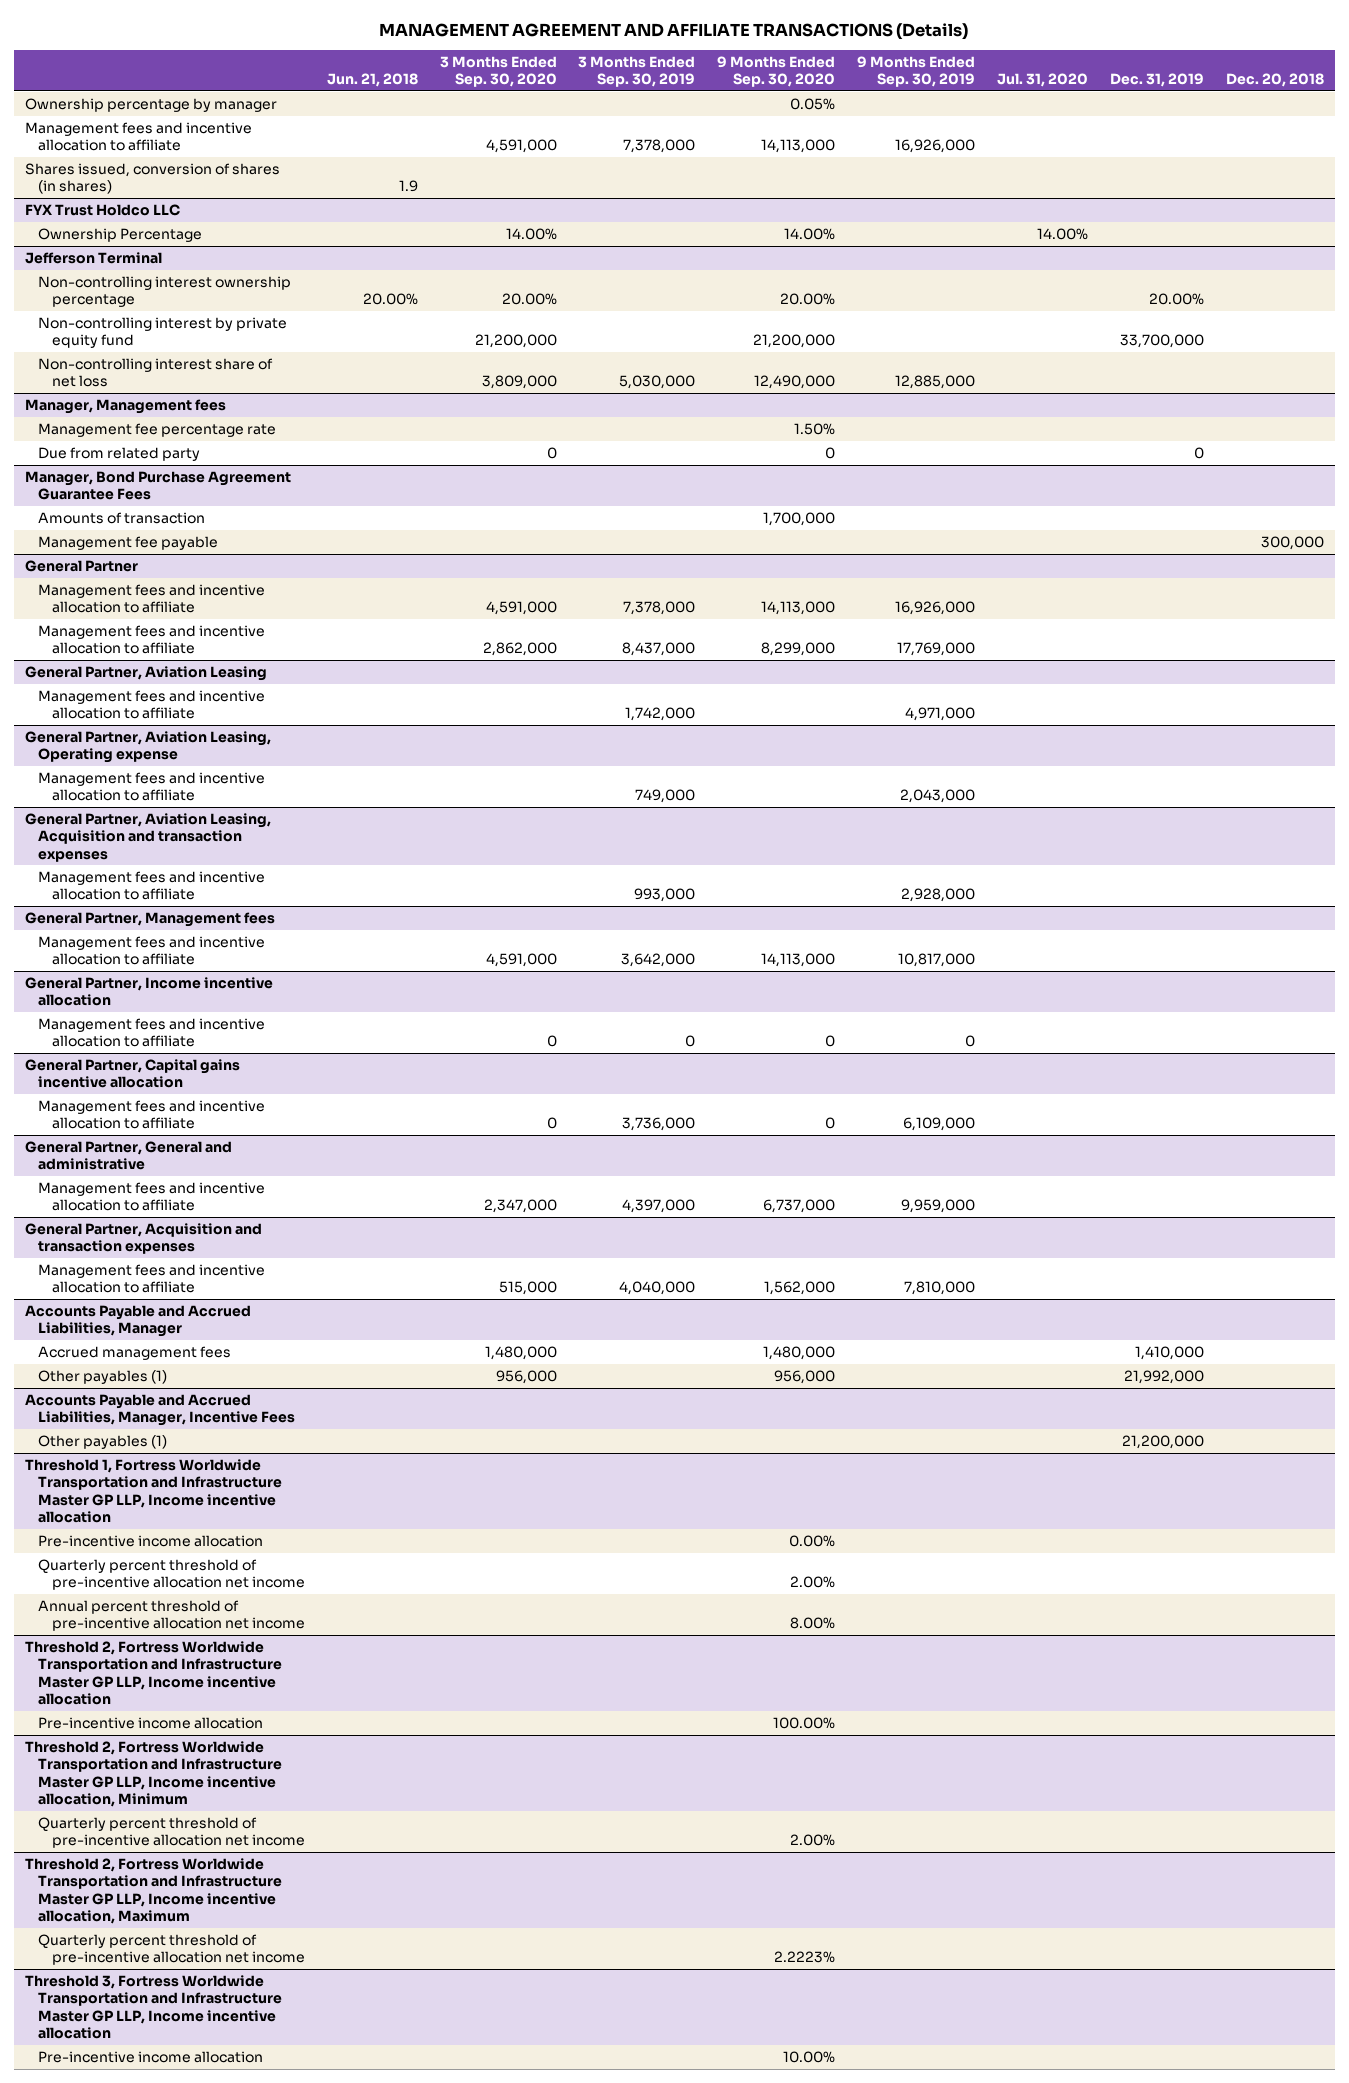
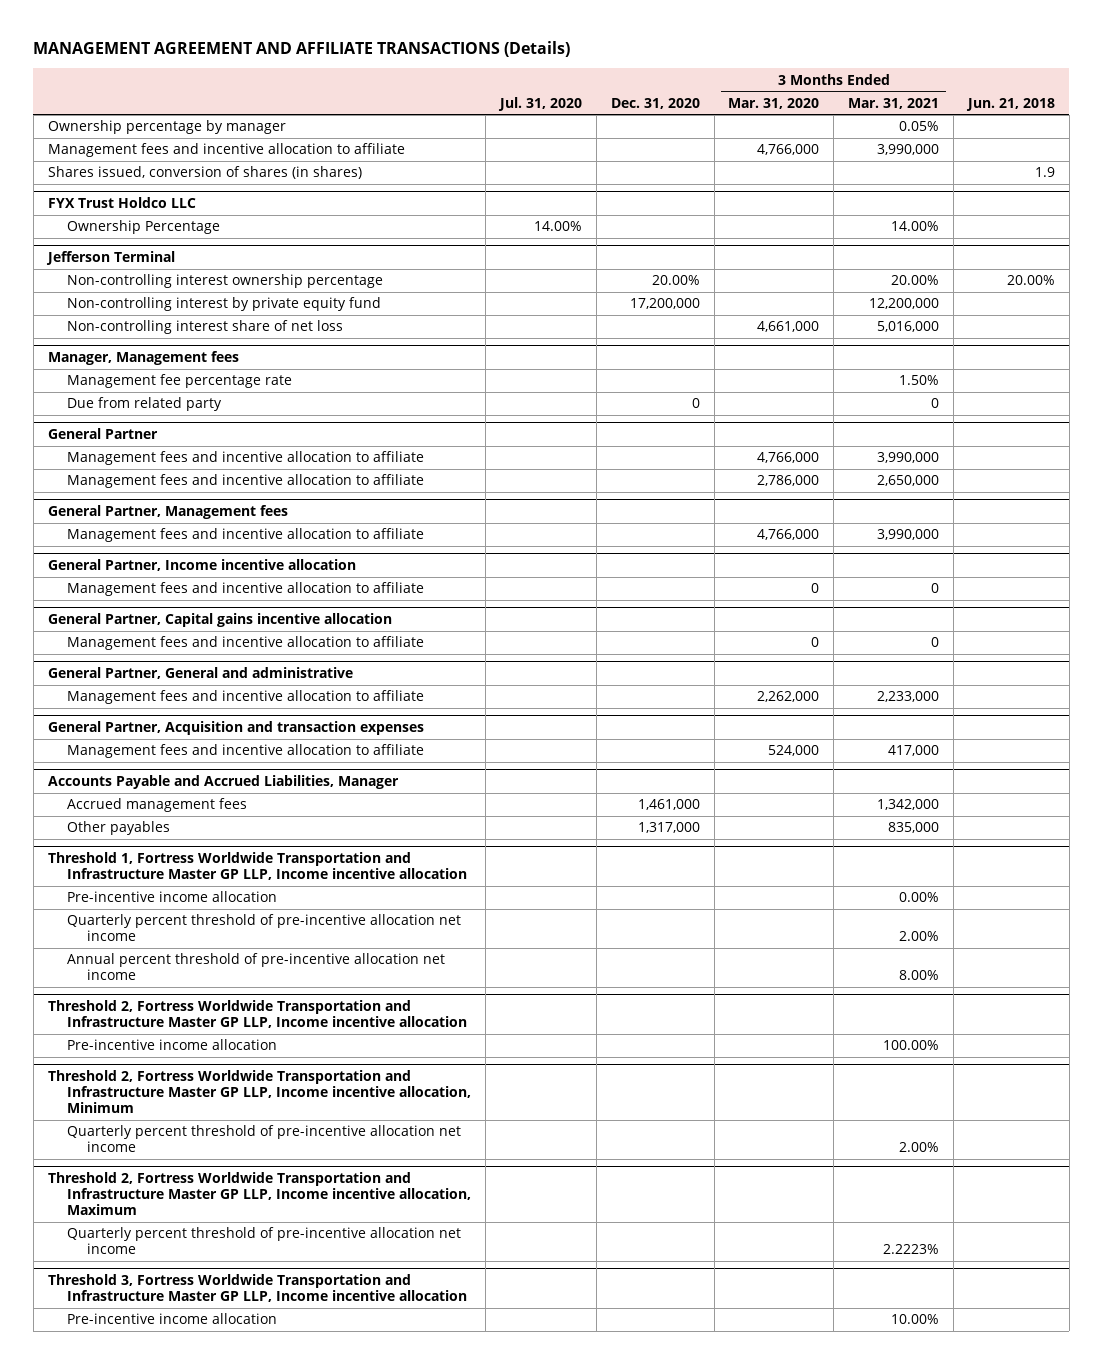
- | Jun. 21, 2018 | 3 Months Ended Sep. 30, 2020 | 3 Months Ended Sep. 30, 2019 | 9 Months Ended Sep. 30, 2020 | 9 Months Ended Sep. 30, 2019 | Jul. 31, 2020 | Dec. 31, 2019 | Dec. 20, 2018
+ | Jul. 31, 2020 | Dec. 31, 2020 | 3 Months Ended Mar. 31, 2020 | 3 Months Ended Mar. 31, 2021 | Jun. 21, 2018
- Manager, Bond Purchase Agreement Guarantee Fees
- Amounts of transaction | | | | 1,700,000 | | | |
- Management fee payable | | | | | | | | 300,000
- General Partner, Aviation Leasing
- Management fees and incentive allocation to affiliate | | | 1,742,000 | | 4,971,000 | | |
- General Partner, Aviation Leasing, Operating expense
- Management fees and incentive allocation to affiliate | | | 749,000 | | 2,043,000 | | |
- General Partner, Aviation Leasing, Acquisition and transaction expenses
- Management fees and incentive allocation to affiliate | | | 993,000 | | 2,928,000 | | |
@ Accounts Payable and Accrued Liabilities, Manager
- Other payables (1) | | 956,000 | | 956,000 | | | 21,992,000 |
- Accounts Payable and Accrued Liabilities, Manager, Incentive Fees
- Other payables (1) | | | | | | | 21,200,000 |
@ Accounts Payable and Accrued Liabilities, Manager
+ Other payables | | 1,317,000 | | 835,000 |

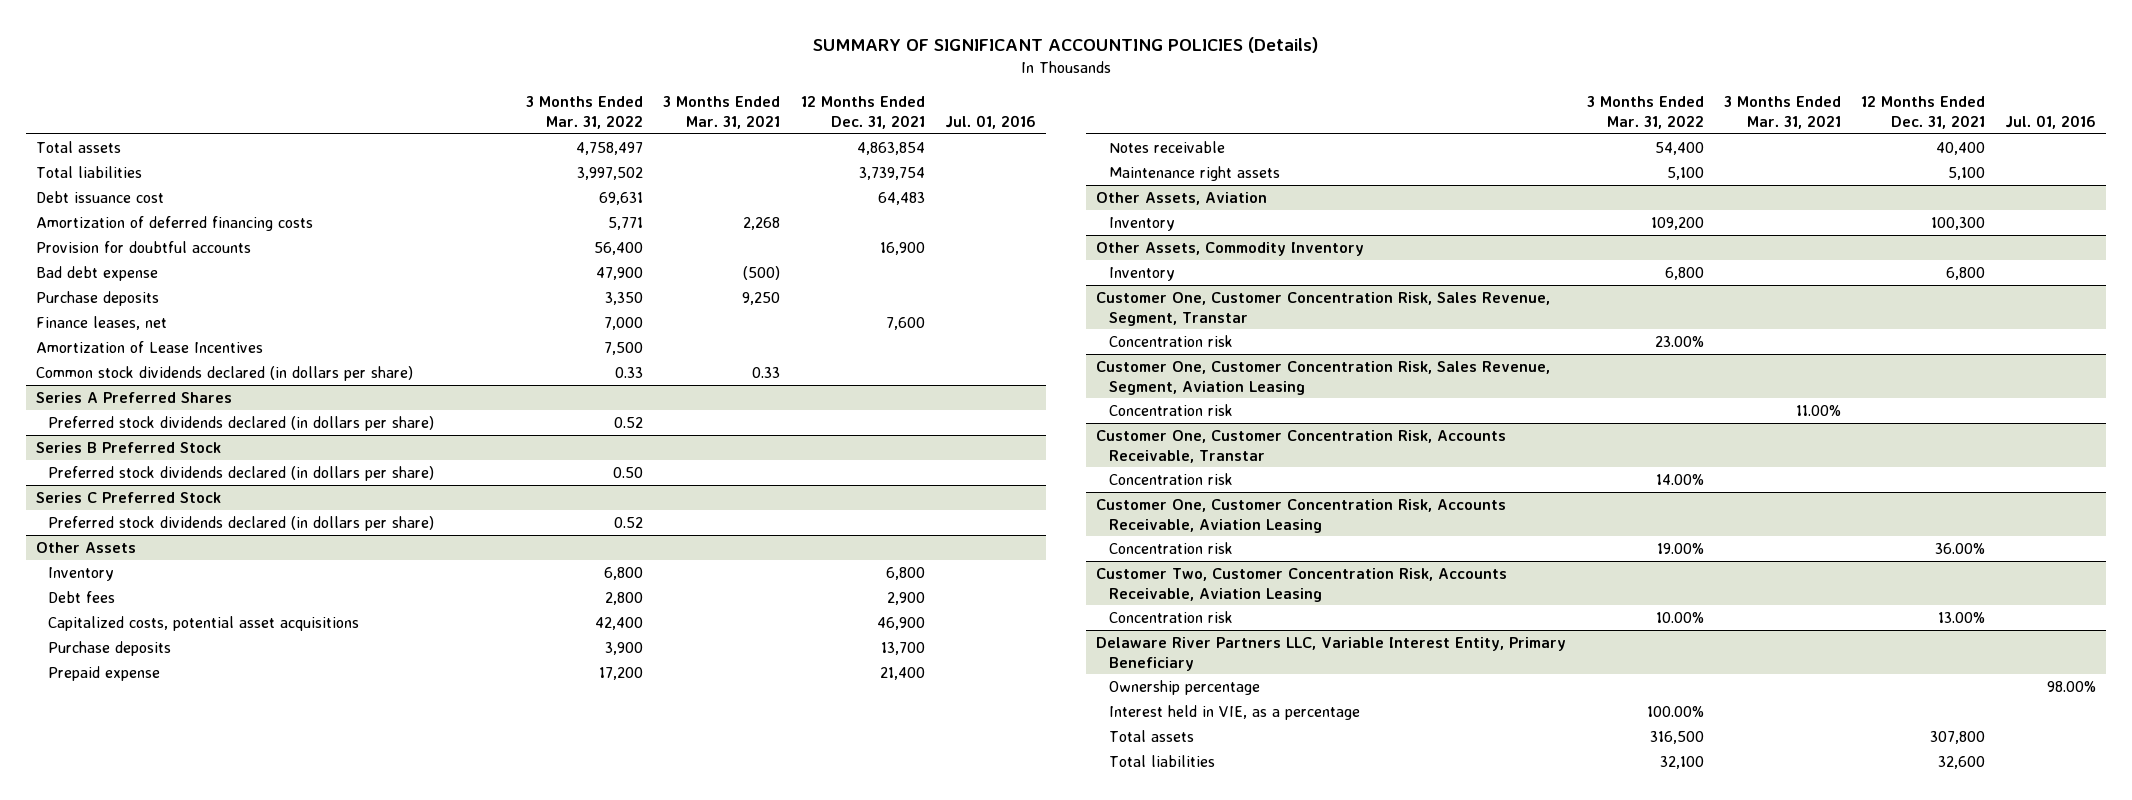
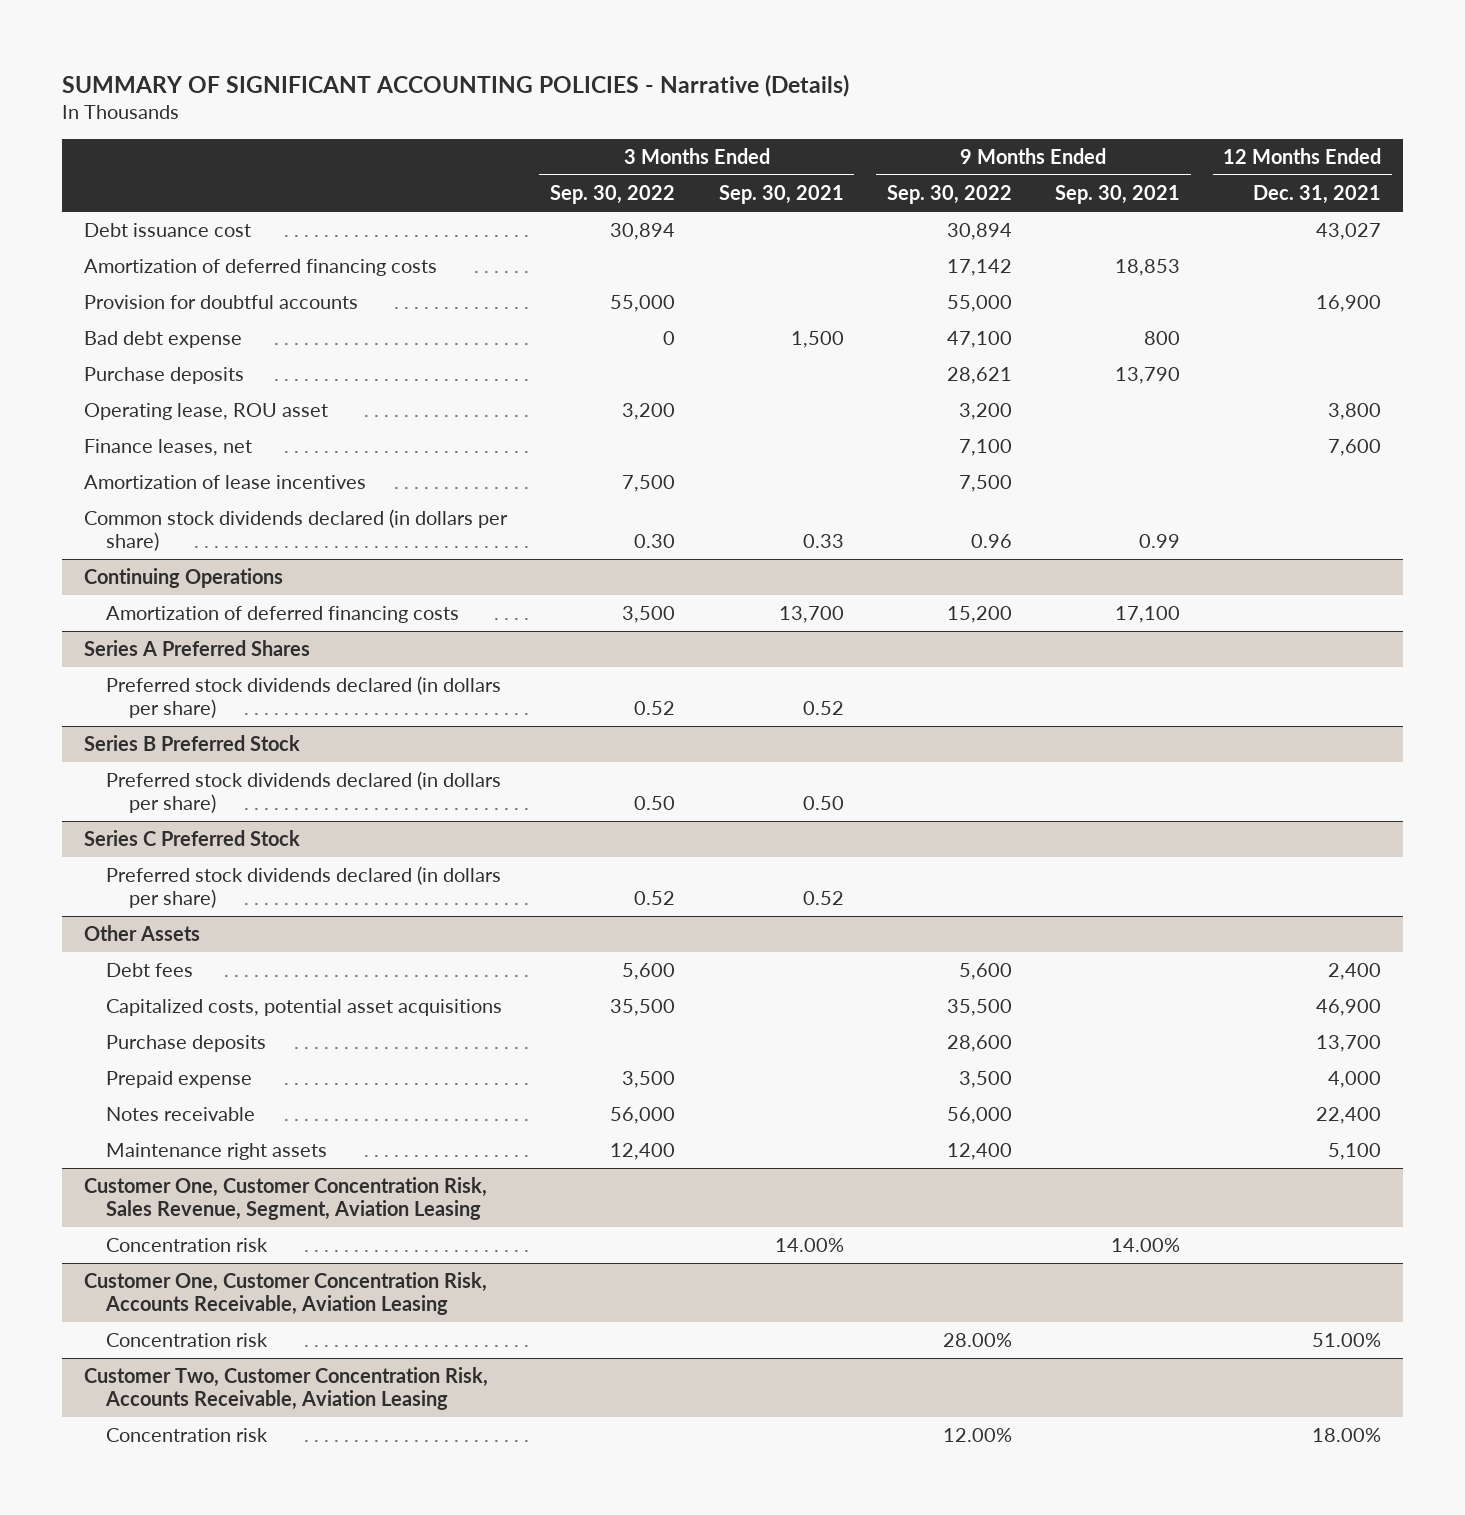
- SUMMARY OF SIGNIFICANT ACCOUNTING POLICIES (Details)
+ SUMMARY OF SIGNIFICANT ACCOUNTING POLICIES - Narrative (Details)
- | 3 Months Ended Mar. 31, 2022 | 3 Months Ended Mar. 31, 2021 | 12 Months Ended Dec. 31, 2021 | Jul. 01, 2016
+ | 3 Months Ended Sep. 30, 2022 | 3 Months Ended Sep. 30, 2021 | 9 Months Ended Sep. 30, 2022 | 9 Months Ended Sep. 30, 2021 | 12 Months Ended Dec. 31, 2021
- Total assets | 4,758,497 | | 4,863,854 |
- Total liabilities | 3,997,502 | | 3,739,754 |
- Debt issuance cost | 69,631 | | 64,483 |
+ Debt issuance cost | 30,894 | | 30,894 | | 43,027
+ Operating lease, ROU asset | 3,200 | | 3,200 | | 3,800
- Amortization of Lease Incentives | 7,500 | | |
+ Amortization of lease incentives | 7,500 | | 7,500 | |
+ Continuing Operations
+ Amortization of deferred financing costs | 3,500 | 13,700 | 15,200 | 17,100 |
@ Other Assets
- Inventory | 6,800 | | 6,800 |
- Debt fees | 2,800 | | 2,900 |
+ Debt fees | 5,600 | | 5,600 | | 2,400
- Prepaid expense | 17,200 | | 21,400 |
- Notes receivable | 54,400 | | 40,400 |
+ Prepaid expense | 3,500 | | 3,500 | | 4,000
+ Notes receivable | 56,000 | | 56,000 | | 22,400
- Other Assets, Aviation
- Inventory | 109,200 | | 100,300 |
- Other Assets, Commodity Inventory
- Inventory | 6,800 | | 6,800 |
- Customer One, Customer Concentration Risk, Sales Revenue, Segment, Transtar
- Concentration risk | 23.00% | | |
- Customer One, Customer Concentration Risk, Accounts Receivable, Transtar
- Concentration risk | 14.00% | | |
@ Customer One, Customer Concentration Risk, Accounts Receivable, Aviation Leasing
- Concentration risk | 19.00% | | 36.00% |
+ Concentration risk | | | 28.00% | | 51.00%
@ Customer Two, Customer Concentration Risk, Accounts Receivable, Aviation Leasing
- Concentration risk | 10.00% | | 13.00% |
- Delaware River Partners LLC, Variable Interest Entity, Primary Beneficiary
- Ownership percentage | | | | 98.00%
- Interest held in VIE, as a percentage | 100.00% | | |
- Total assets | 316,500 | | 307,800 |
- Total liabilities | 32,100 | | 32,600 |
@ Customer Two, Customer Concentration Risk, Accounts Receivable, Aviation Leasing
+ Concentration risk | | | 12.00% | | 18.00%

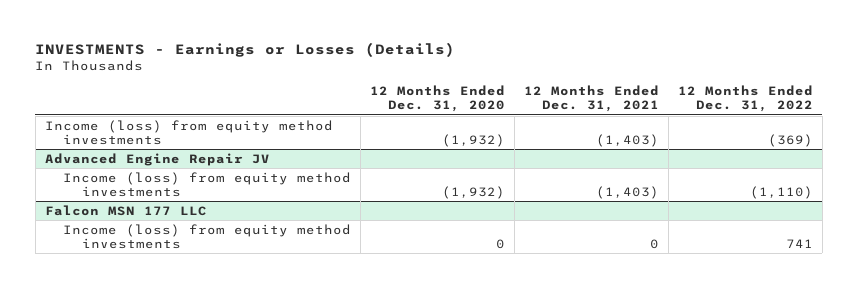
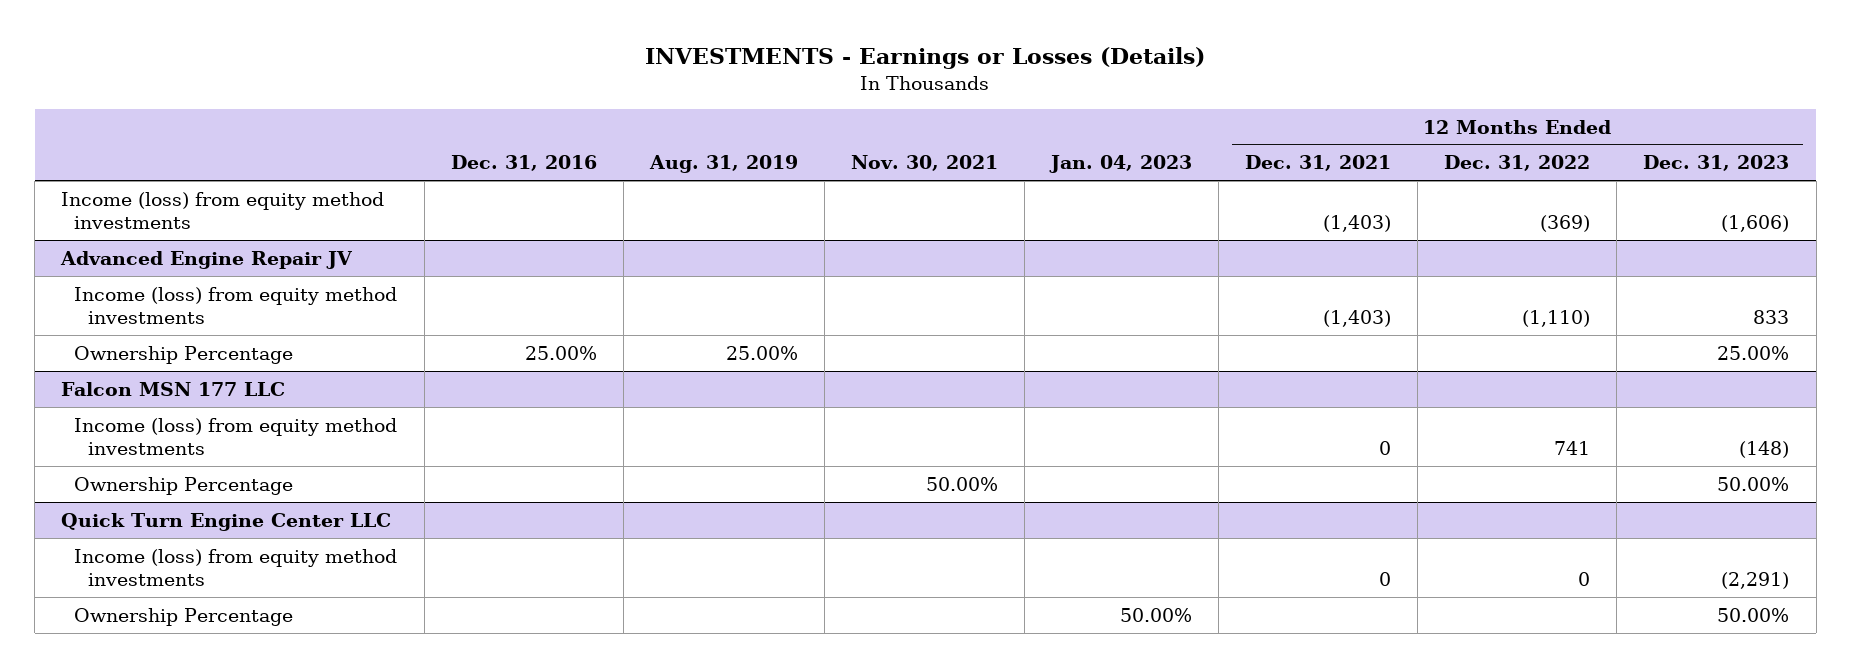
- | 12 Months Ended Dec. 31, 2020 | 12 Months Ended Dec. 31, 2021 | 12 Months Ended Dec. 31, 2022
+ | Dec. 31, 2016 | Aug. 31, 2019 | Nov. 30, 2021 | Jan. 04, 2023 | 12 Months Ended Dec. 31, 2021 | 12 Months Ended Dec. 31, 2022 | 12 Months Ended Dec. 31, 2023
@ Advanced Engine Repair JV
+ Ownership Percentage | 25.00% | 25.00% | | | | | 25.00%
@ Falcon MSN 177 LLC
+ Ownership Percentage | | | 50.00% | | | | 50.00%
+ Quick Turn Engine Center LLC
+ Income (loss) from equity method investments | | | | | 0 | 0 | (2,291)
+ Ownership Percentage | | | | 50.00% | | | 50.00%

